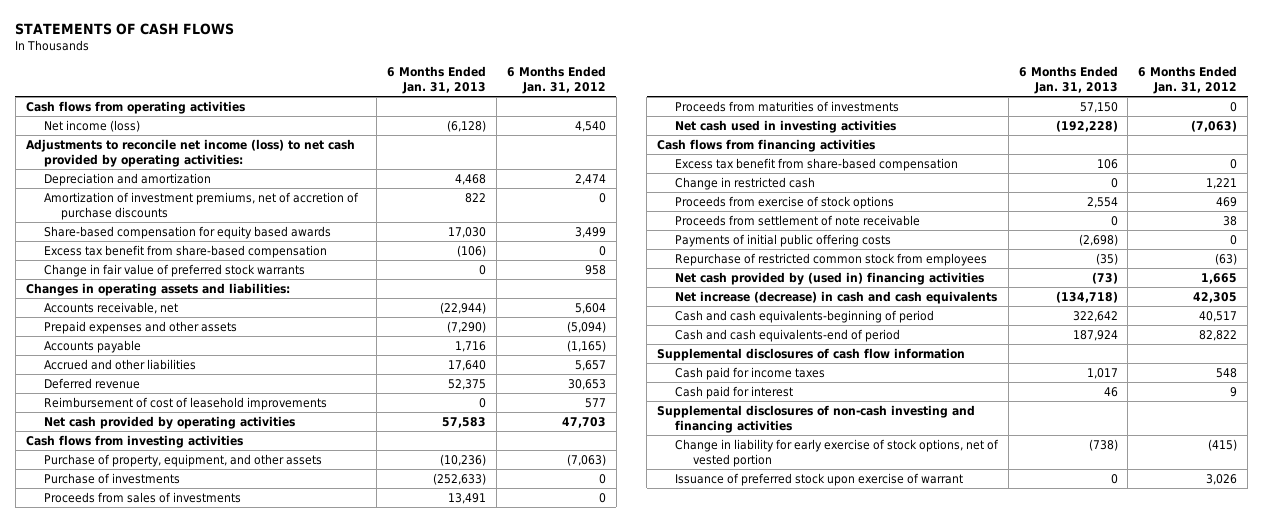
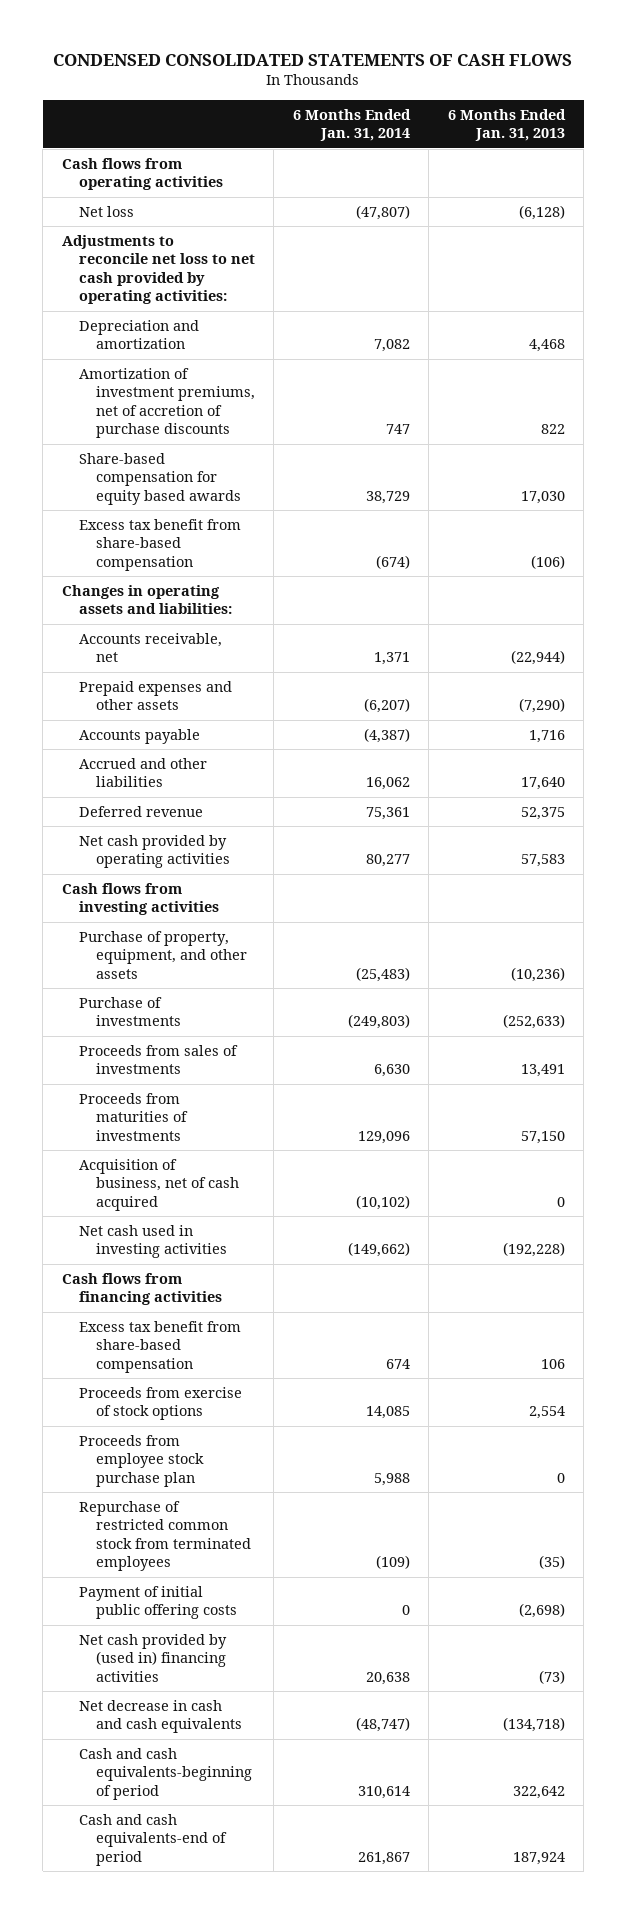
- STATEMENTS OF CASH FLOWS
+ CONDENSED CONSOLIDATED STATEMENTS OF CASH FLOWS
- | 6 Months Ended Jan. 31, 2013 | 6 Months Ended Jan. 31, 2012
+ | 6 Months Ended Jan. 31, 2014 | 6 Months Ended Jan. 31, 2013
- Net income (loss) | (6,128) | 4,540
- Adjustments to reconcile net income (loss) to net cash provided by operating activities:
+ Net loss | (47,807) | (6,128)
+ Adjustments to reconcile net loss to net cash provided by operating activities:
- Change in fair value of preferred stock warrants | 0 | 958
- Reimbursement of cost of leasehold improvements | 0 | 577
+ Acquisition of business, net of cash acquired | (10,102) | 0
- Change in restricted cash | 0 | 1,221
- Proceeds from settlement of note receivable | 0 | 38
- Payments of initial public offering costs | (2,698) | 0
- Repurchase of restricted common stock from employees | (35) | (63)
+ Proceeds from employee stock purchase plan | 5,988 | 0
+ Repurchase of restricted common stock from terminated employees | (109) | (35)
+ Payment of initial public offering costs | 0 | (2,698)
- Net increase (decrease) in cash and cash equivalents | (134,718) | 42,305
+ Net decrease in cash and cash equivalents | (48,747) | (134,718)
- Supplemental disclosures of cash flow information
- Cash paid for income taxes | 1,017 | 548
- Cash paid for interest | 46 | 9
- Supplemental disclosures of non-cash investing and financing activities
- Change in liability for early exercise of stock options, net of vested portion | (738) | (415)
- Issuance of preferred stock upon exercise of warrant | 0 | 3,026

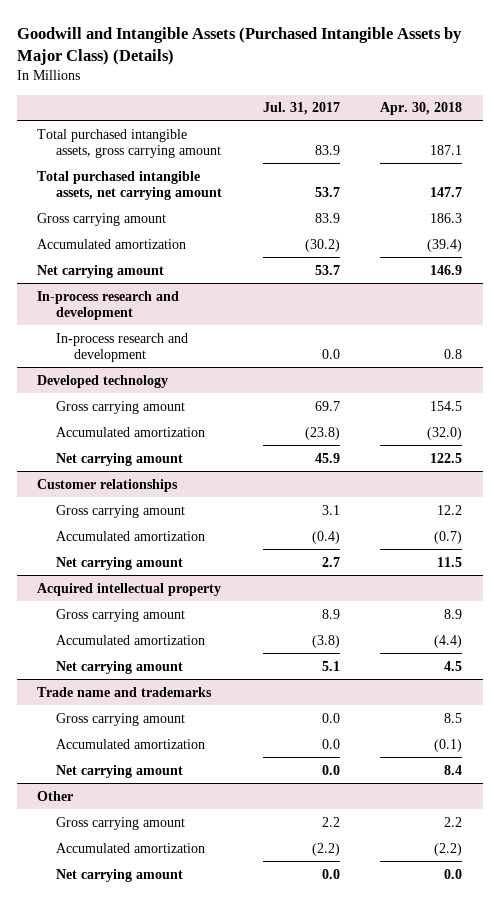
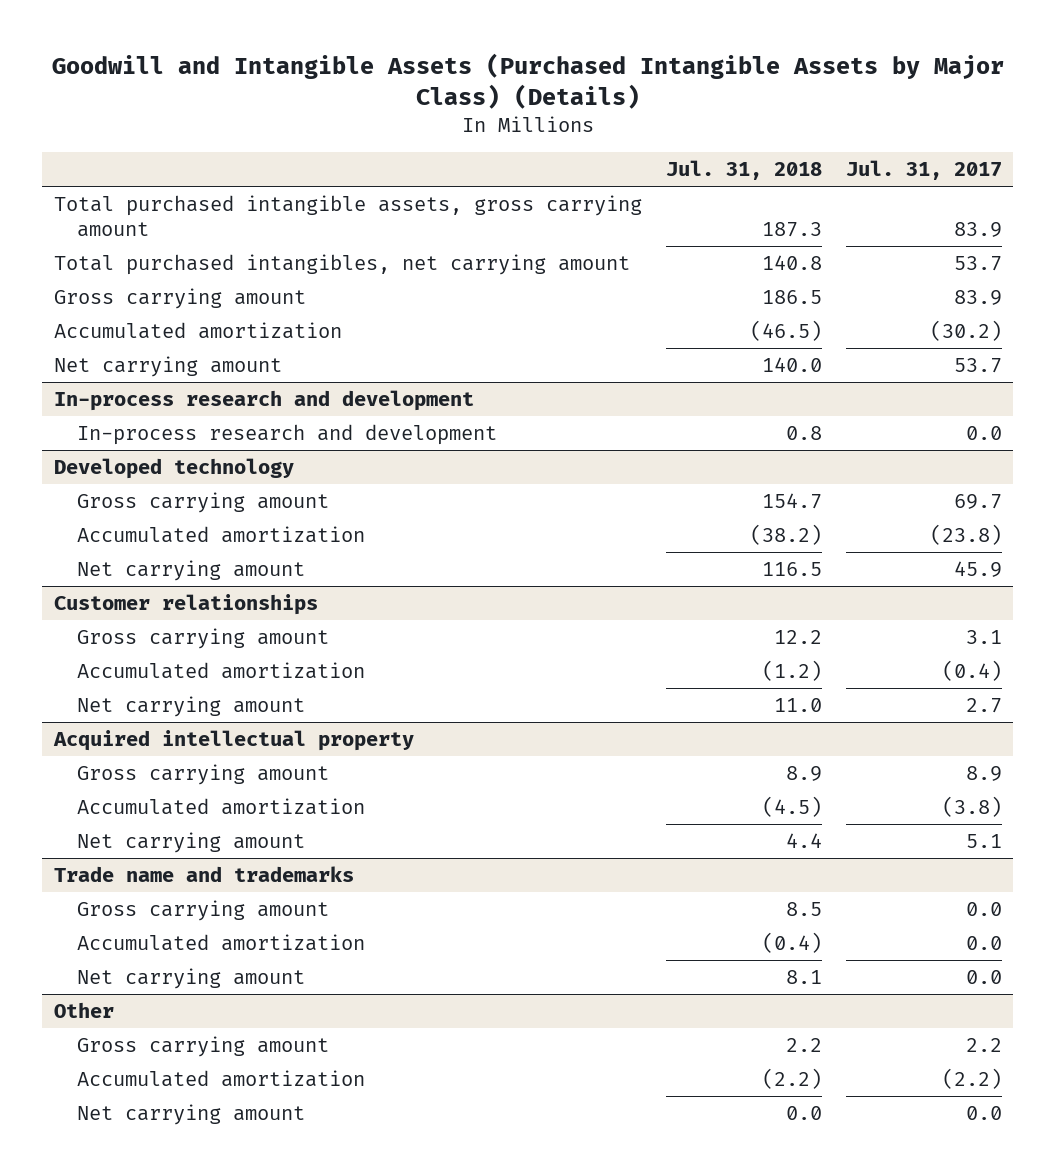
- | Jul. 31, 2017 | Apr. 30, 2018
+ | Jul. 31, 2018 | Jul. 31, 2017
- Total purchased intangible assets, net carrying amount | 53.7 | 147.7
+ Total purchased intangibles, net carrying amount | 140.8 | 53.7

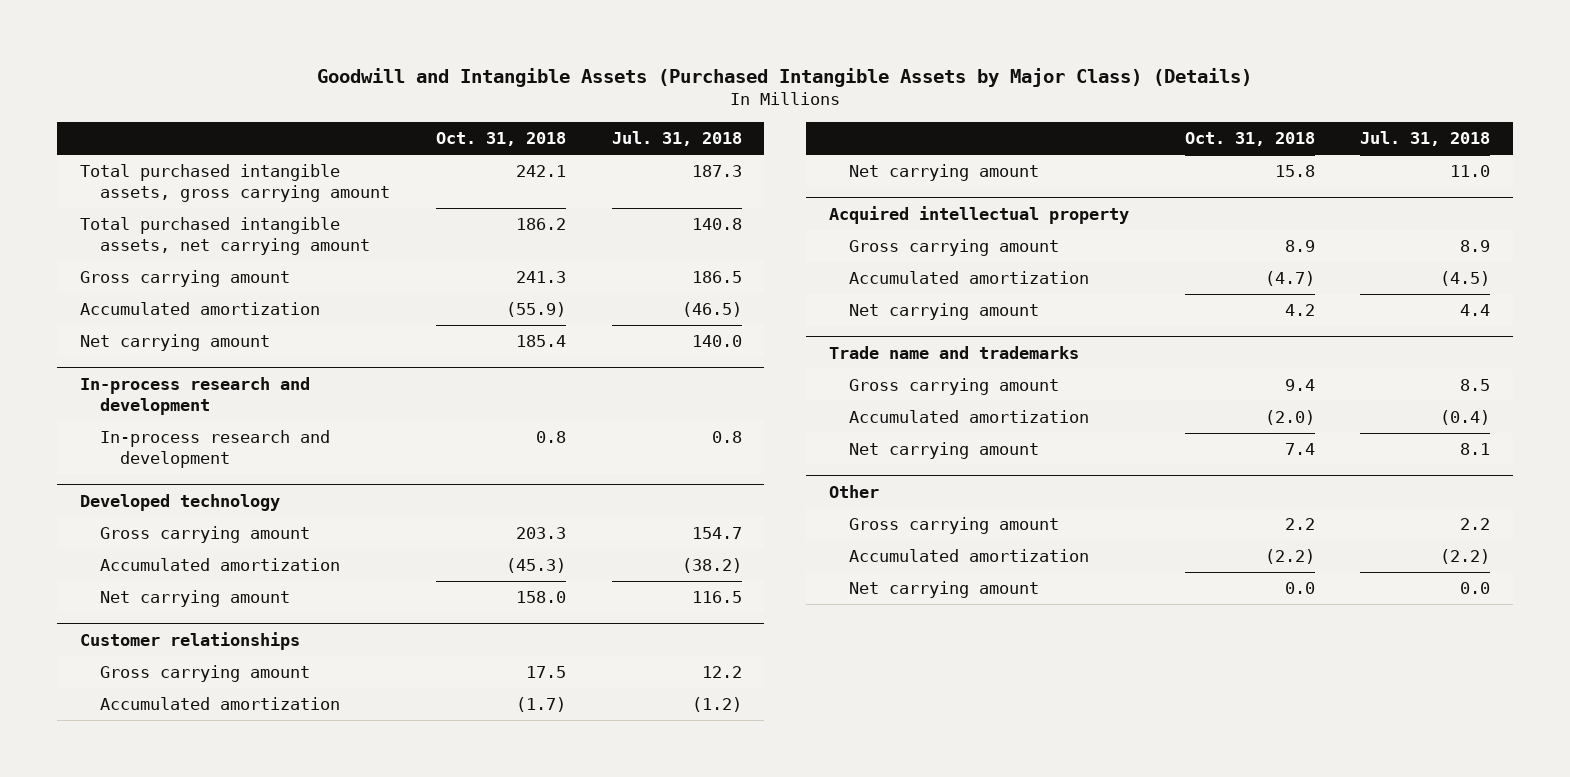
- | Jul. 31, 2018 | Jul. 31, 2017
+ | Oct. 31, 2018 | Jul. 31, 2018
- Total purchased intangibles, net carrying amount | 140.8 | 53.7
+ Total purchased intangible assets, net carrying amount | 186.2 | 140.8

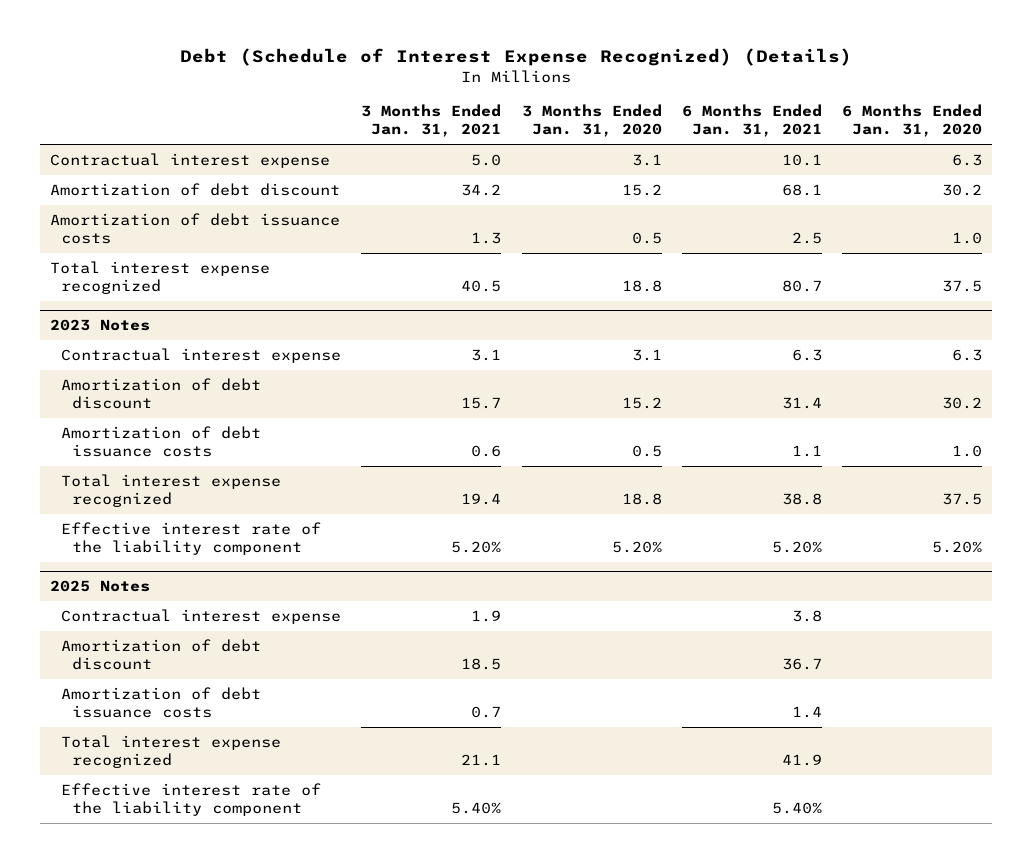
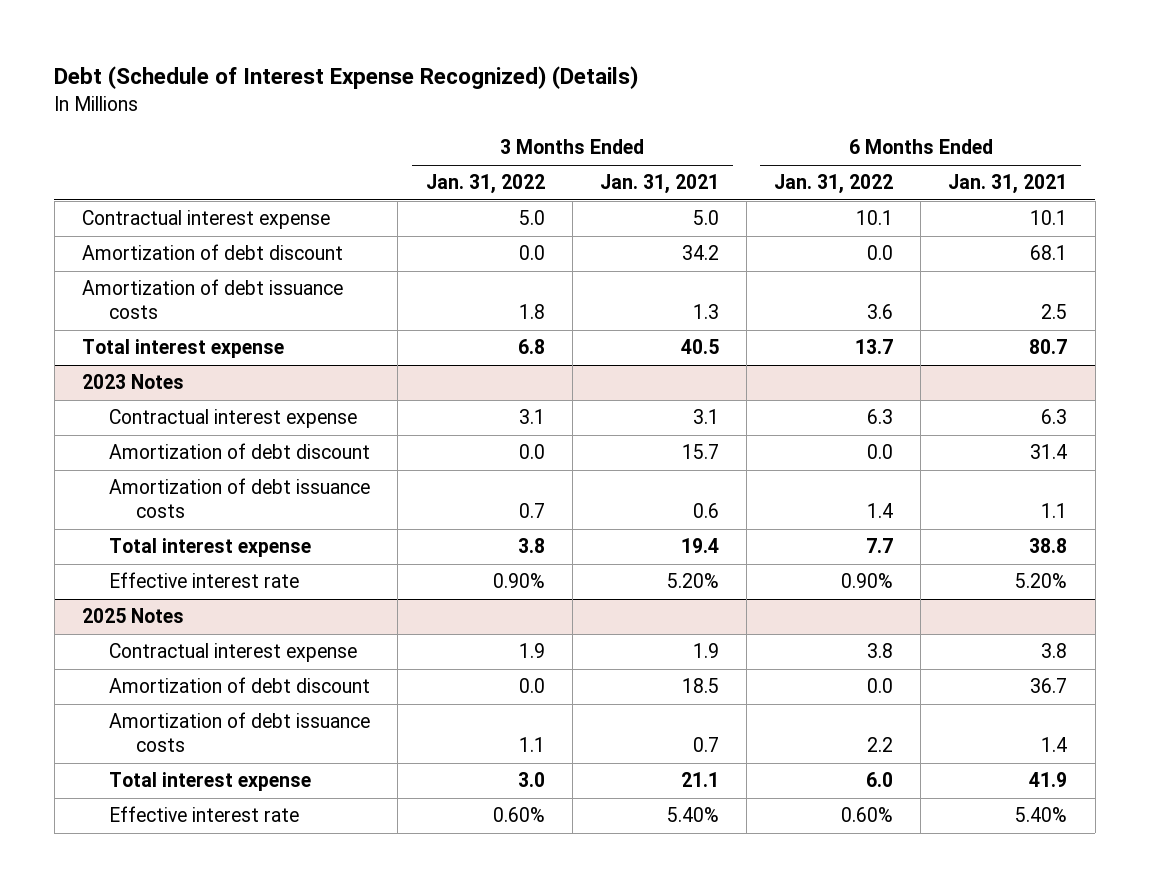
- | 3 Months Ended Jan. 31, 2021 | 3 Months Ended Jan. 31, 2020 | 6 Months Ended Jan. 31, 2021 | 6 Months Ended Jan. 31, 2020
+ | 3 Months Ended Jan. 31, 2022 | 3 Months Ended Jan. 31, 2021 | 6 Months Ended Jan. 31, 2022 | 6 Months Ended Jan. 31, 2021
- Total interest expense recognized | 40.5 | 18.8 | 80.7 | 37.5
+ Total interest expense | 6.8 | 40.5 | 13.7 | 80.7
@ 2023 Notes
- Total interest expense recognized | 19.4 | 18.8 | 38.8 | 37.5
- Effective interest rate of the liability component | 5.20% | 5.20% | 5.20% | 5.20%
+ Total interest expense | 3.8 | 19.4 | 7.7 | 38.8
+ Effective interest rate | 0.90% | 5.20% | 0.90% | 5.20%
@ 2025 Notes
- Total interest expense recognized | 21.1 | | 41.9 |
- Effective interest rate of the liability component | 5.40% | | 5.40% |
+ Total interest expense | 3.0 | 21.1 | 6.0 | 41.9
+ Effective interest rate | 0.60% | 5.40% | 0.60% | 5.40%

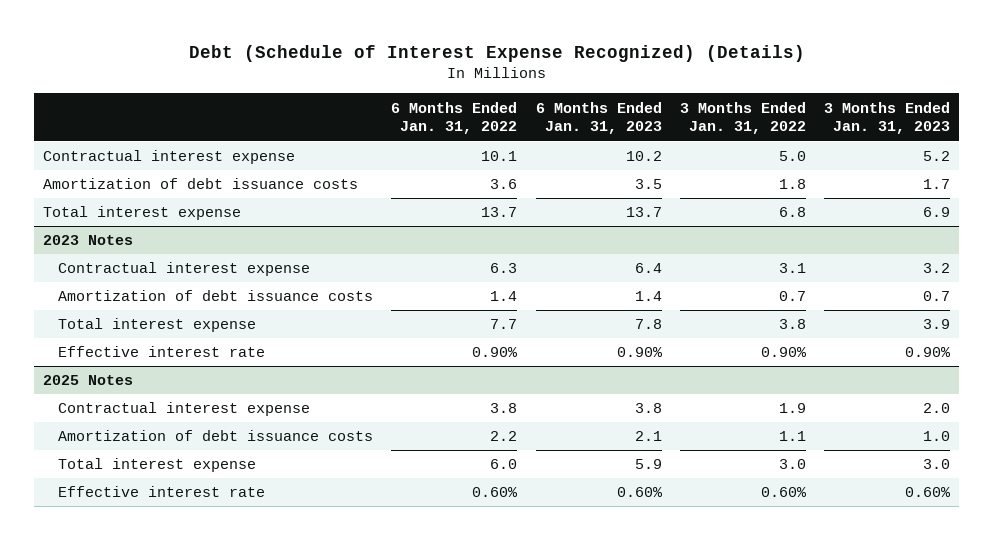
- | 3 Months Ended Jan. 31, 2022 | 3 Months Ended Jan. 31, 2021 | 6 Months Ended Jan. 31, 2022 | 6 Months Ended Jan. 31, 2021
+ | 6 Months Ended Jan. 31, 2022 | 6 Months Ended Jan. 31, 2023 | 3 Months Ended Jan. 31, 2022 | 3 Months Ended Jan. 31, 2023
- Amortization of debt discount | 0.0 | 34.2 | 0.0 | 68.1
@ 2023 Notes
- Amortization of debt discount | 0.0 | 15.7 | 0.0 | 31.4
@ 2025 Notes
- Amortization of debt discount | 0.0 | 18.5 | 0.0 | 36.7

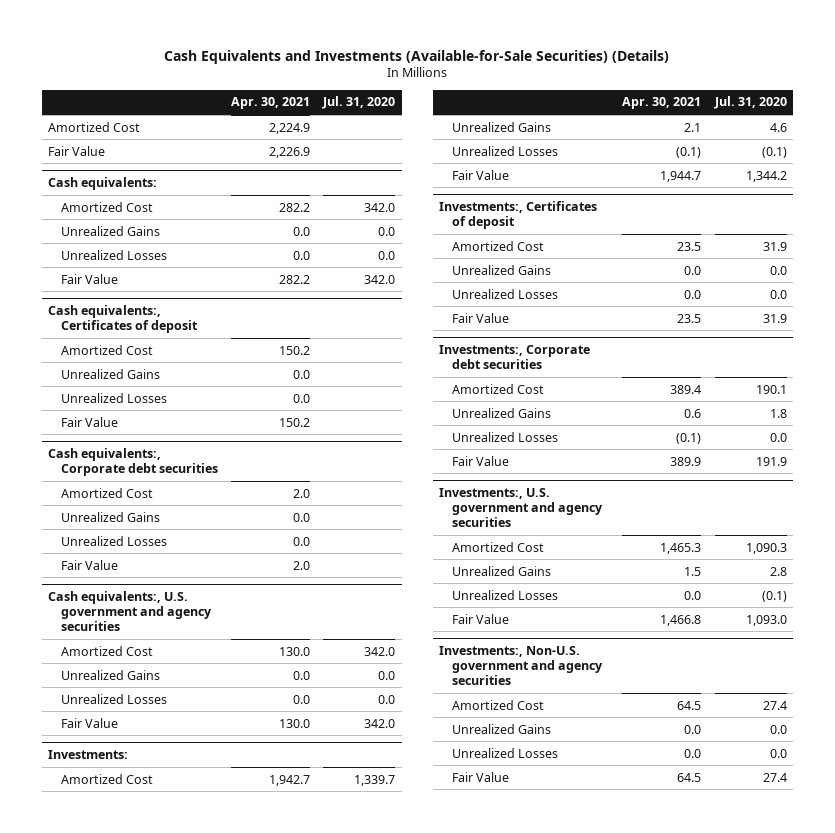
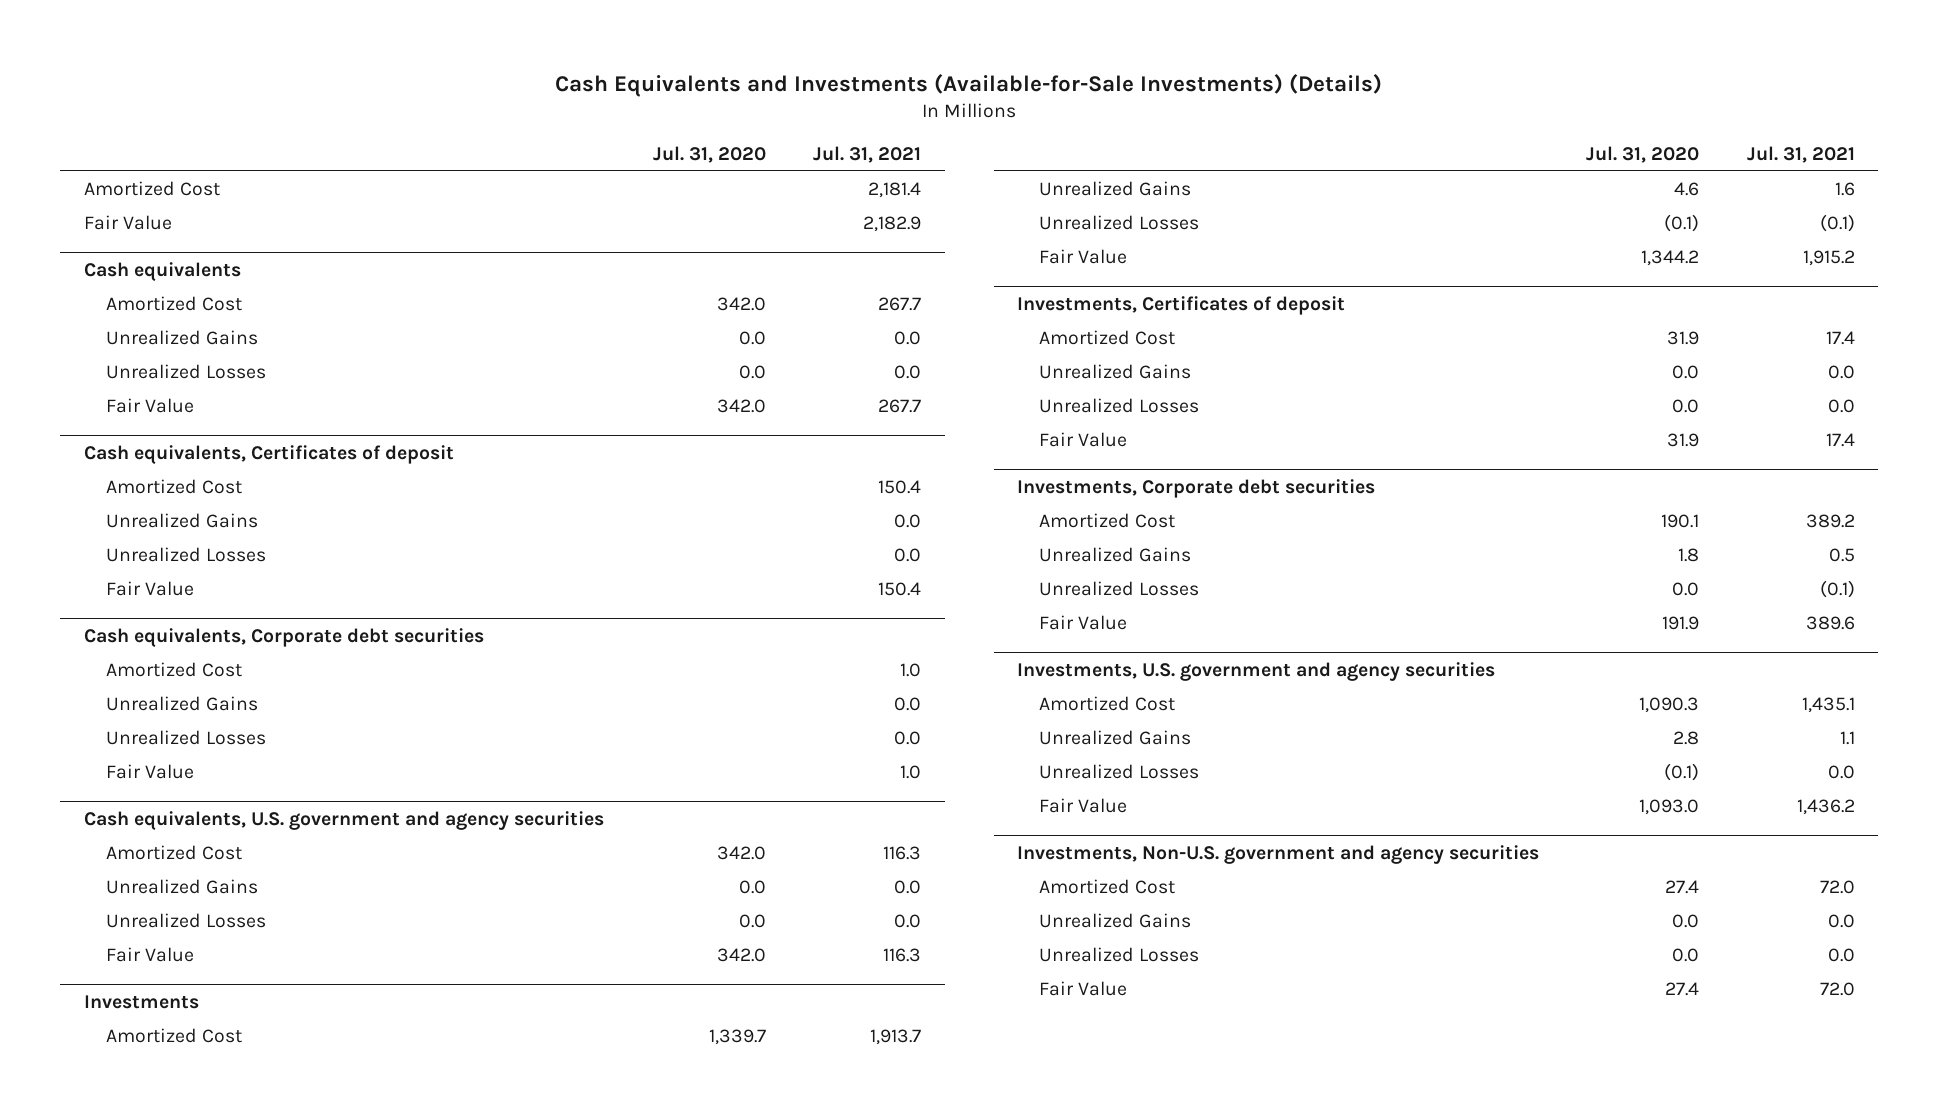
- Cash Equivalents and Investments (Available-for-Sale Securities) (Details)
+ Cash Equivalents and Investments (Available-for-Sale Investments) (Details)
- | Apr. 30, 2021 | Jul. 31, 2020
+ | Jul. 31, 2020 | Jul. 31, 2021
- Cash equivalents:
+ Cash equivalents
- Cash equivalents:, Certificates of deposit
+ Cash equivalents, Certificates of deposit
- Cash equivalents:, Corporate debt securities
+ Cash equivalents, Corporate debt securities
- Cash equivalents:, U.S. government and agency securities
+ Cash equivalents, U.S. government and agency securities
- Investments:
+ Investments
- Investments:, Certificates of deposit
+ Investments, Certificates of deposit
- Investments:, Corporate debt securities
+ Investments, Corporate debt securities
- Investments:, U.S. government and agency securities
+ Investments, U.S. government and agency securities
- Investments:, Non-U.S. government and agency securities
+ Investments, Non-U.S. government and agency securities

